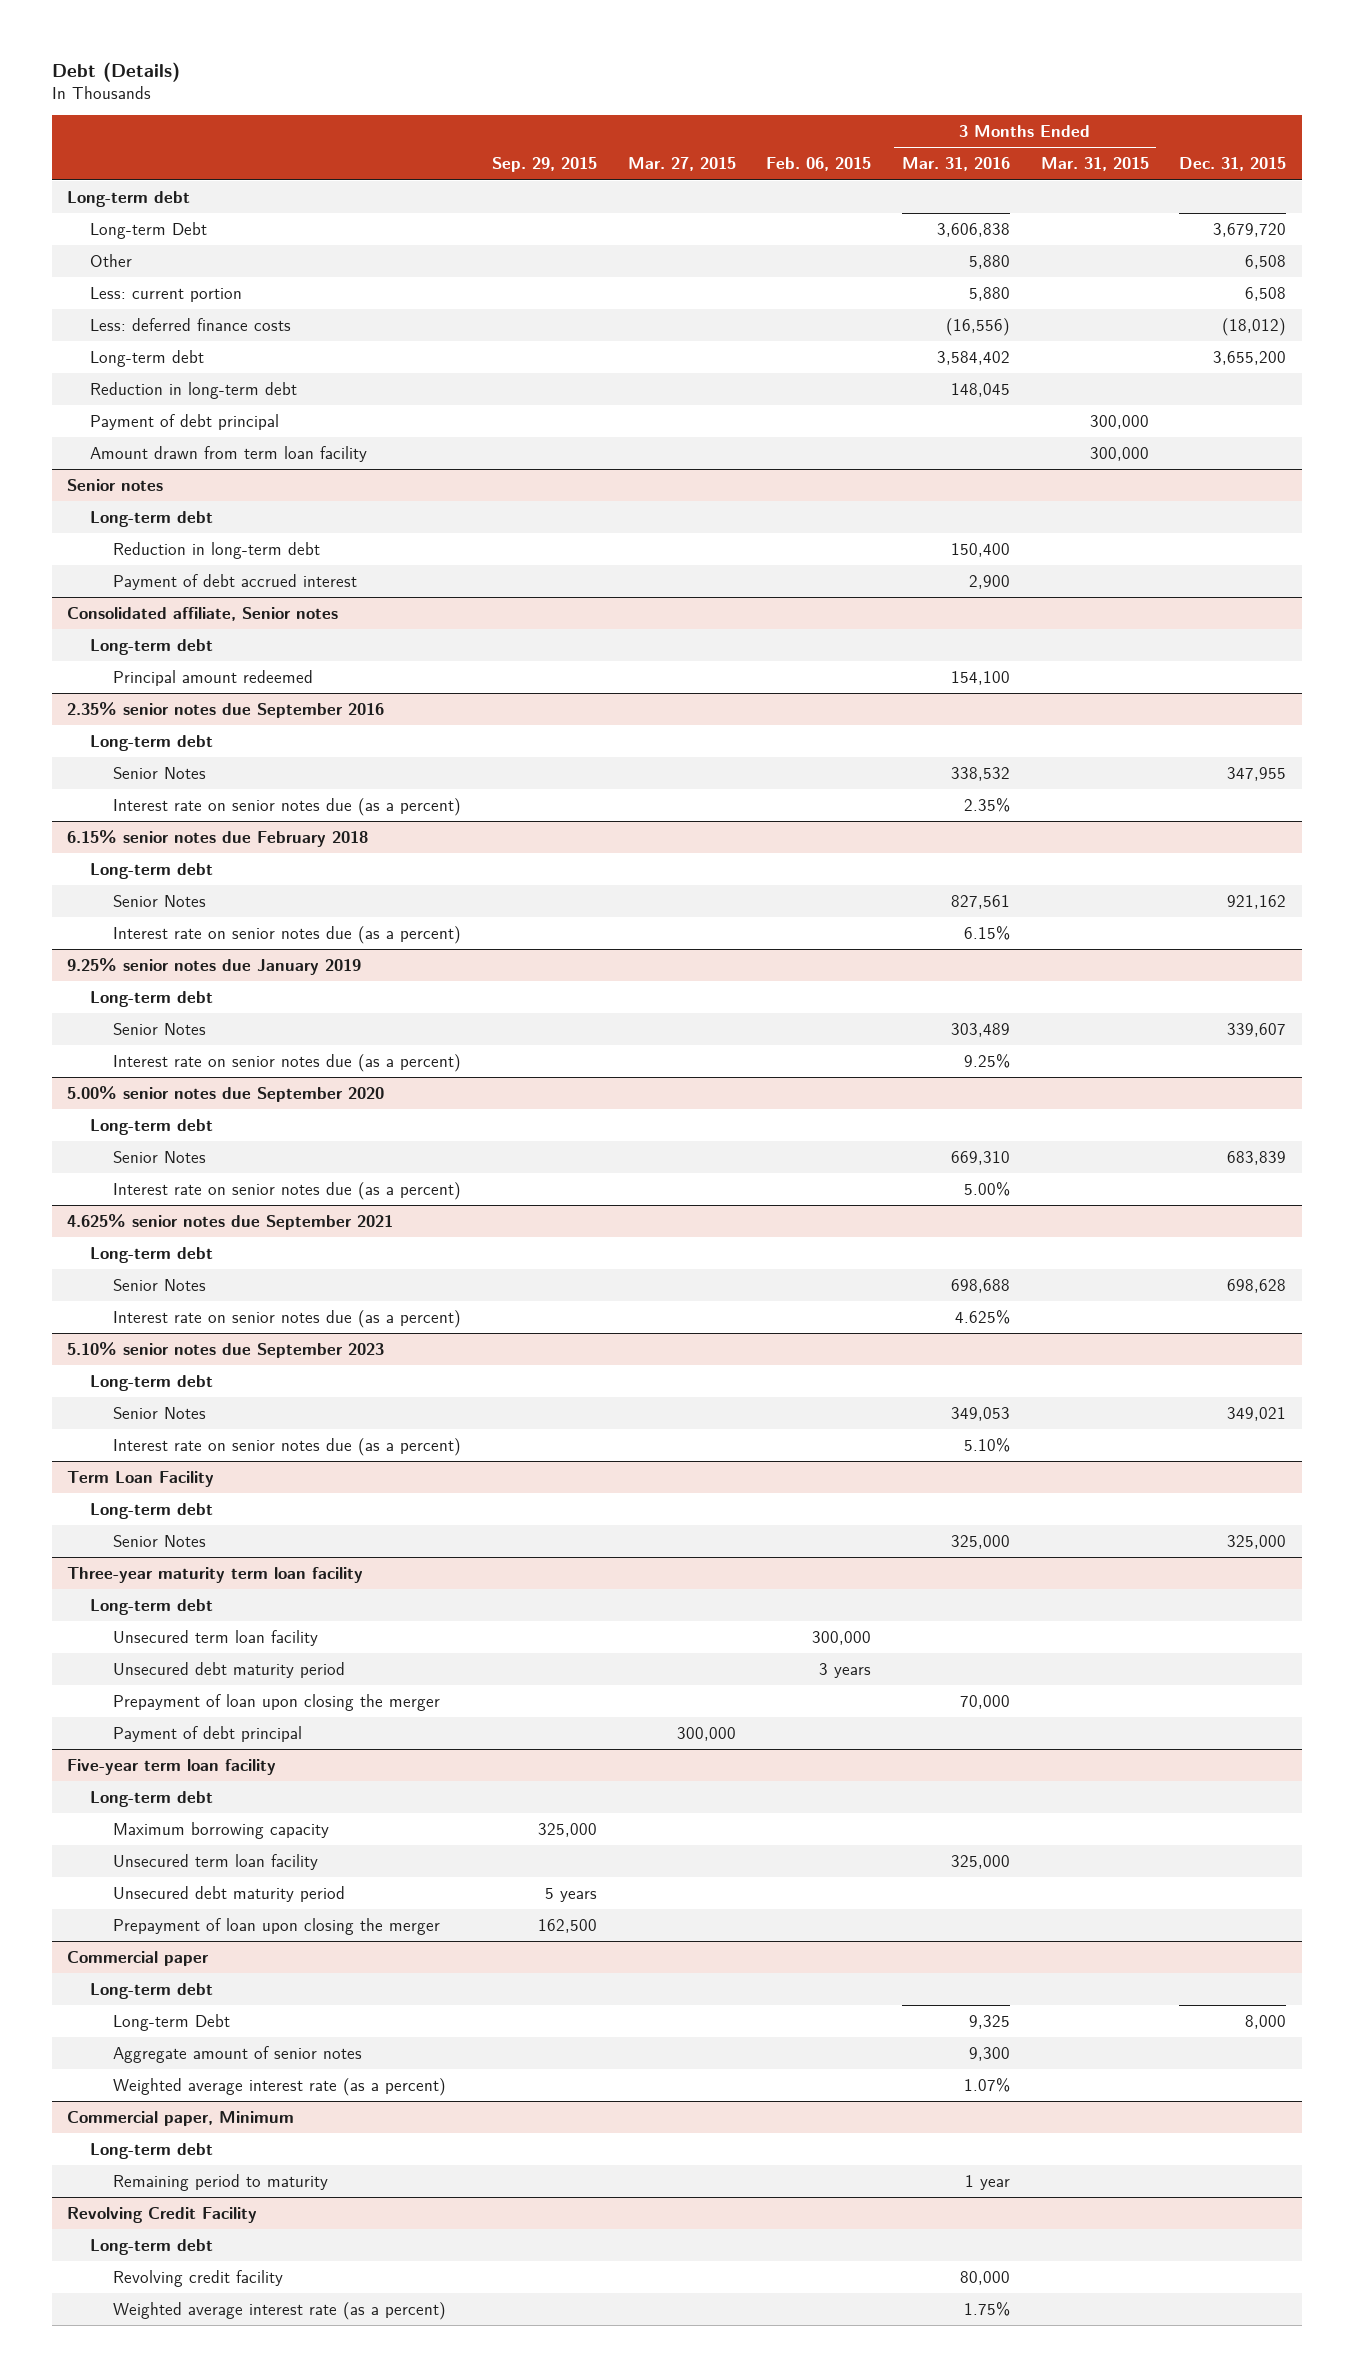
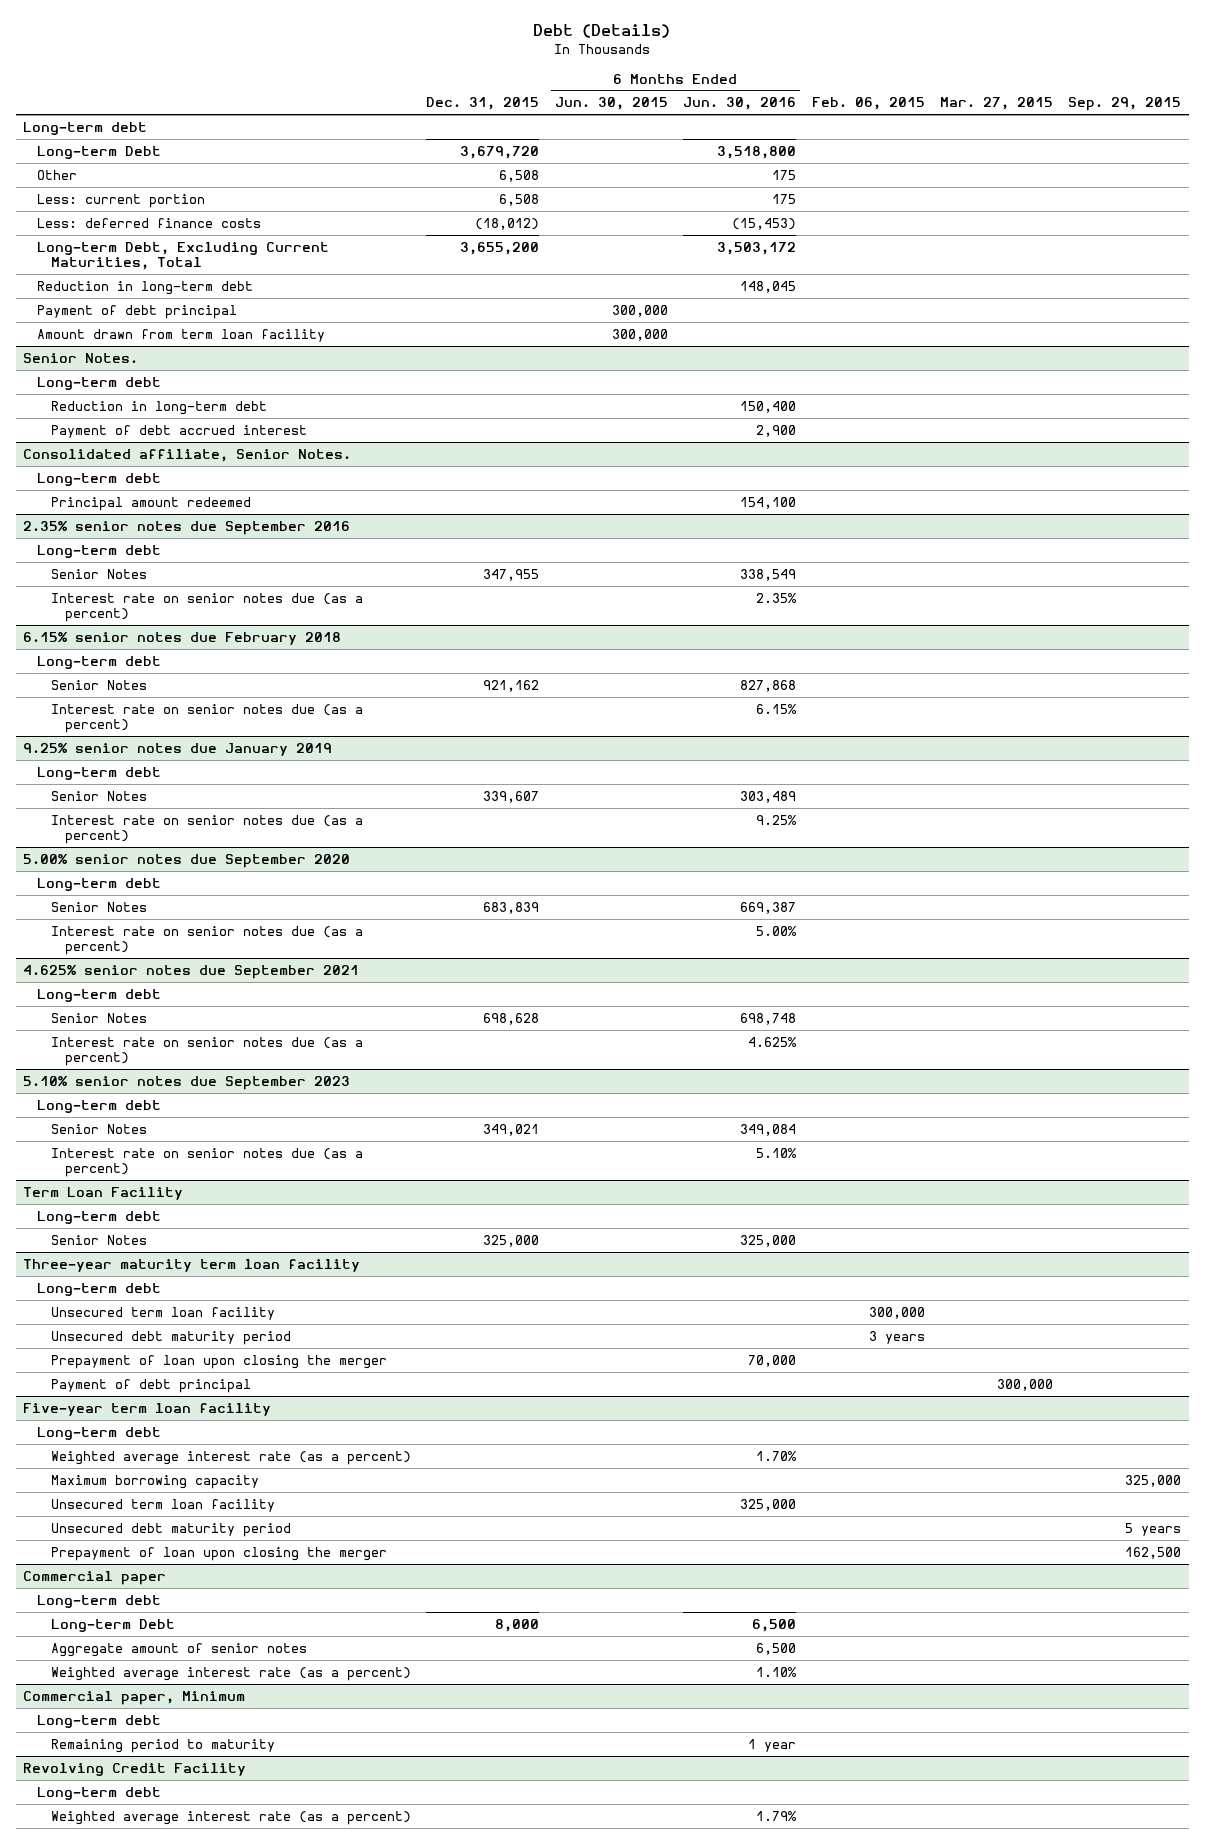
- | Sep. 29, 2015 | Mar. 27, 2015 | Feb. 06, 2015 | 3 Months Ended Mar. 31, 2016 | 3 Months Ended Mar. 31, 2015 | Dec. 31, 2015
+ | Dec. 31, 2015 | 6 Months Ended Jun. 30, 2015 | 6 Months Ended Jun. 30, 2016 | Feb. 06, 2015 | Mar. 27, 2015 | Sep. 29, 2015
- Long-term debt | | | | 3,584,402 | | 3,655,200
+ Long-term Debt, Excluding Current Maturities, Total | 3,655,200 | | 3,503,172 | | |
- Senior notes
+ Senior Notes.
- Consolidated affiliate, Senior notes
+ Consolidated affiliate, Senior Notes.
@ Five-year term loan facility
+ Weighted average interest rate (as a percent) | | | 1.70% | | |
@ Revolving Credit Facility
- Revolving credit facility | | | | 80,000 | |

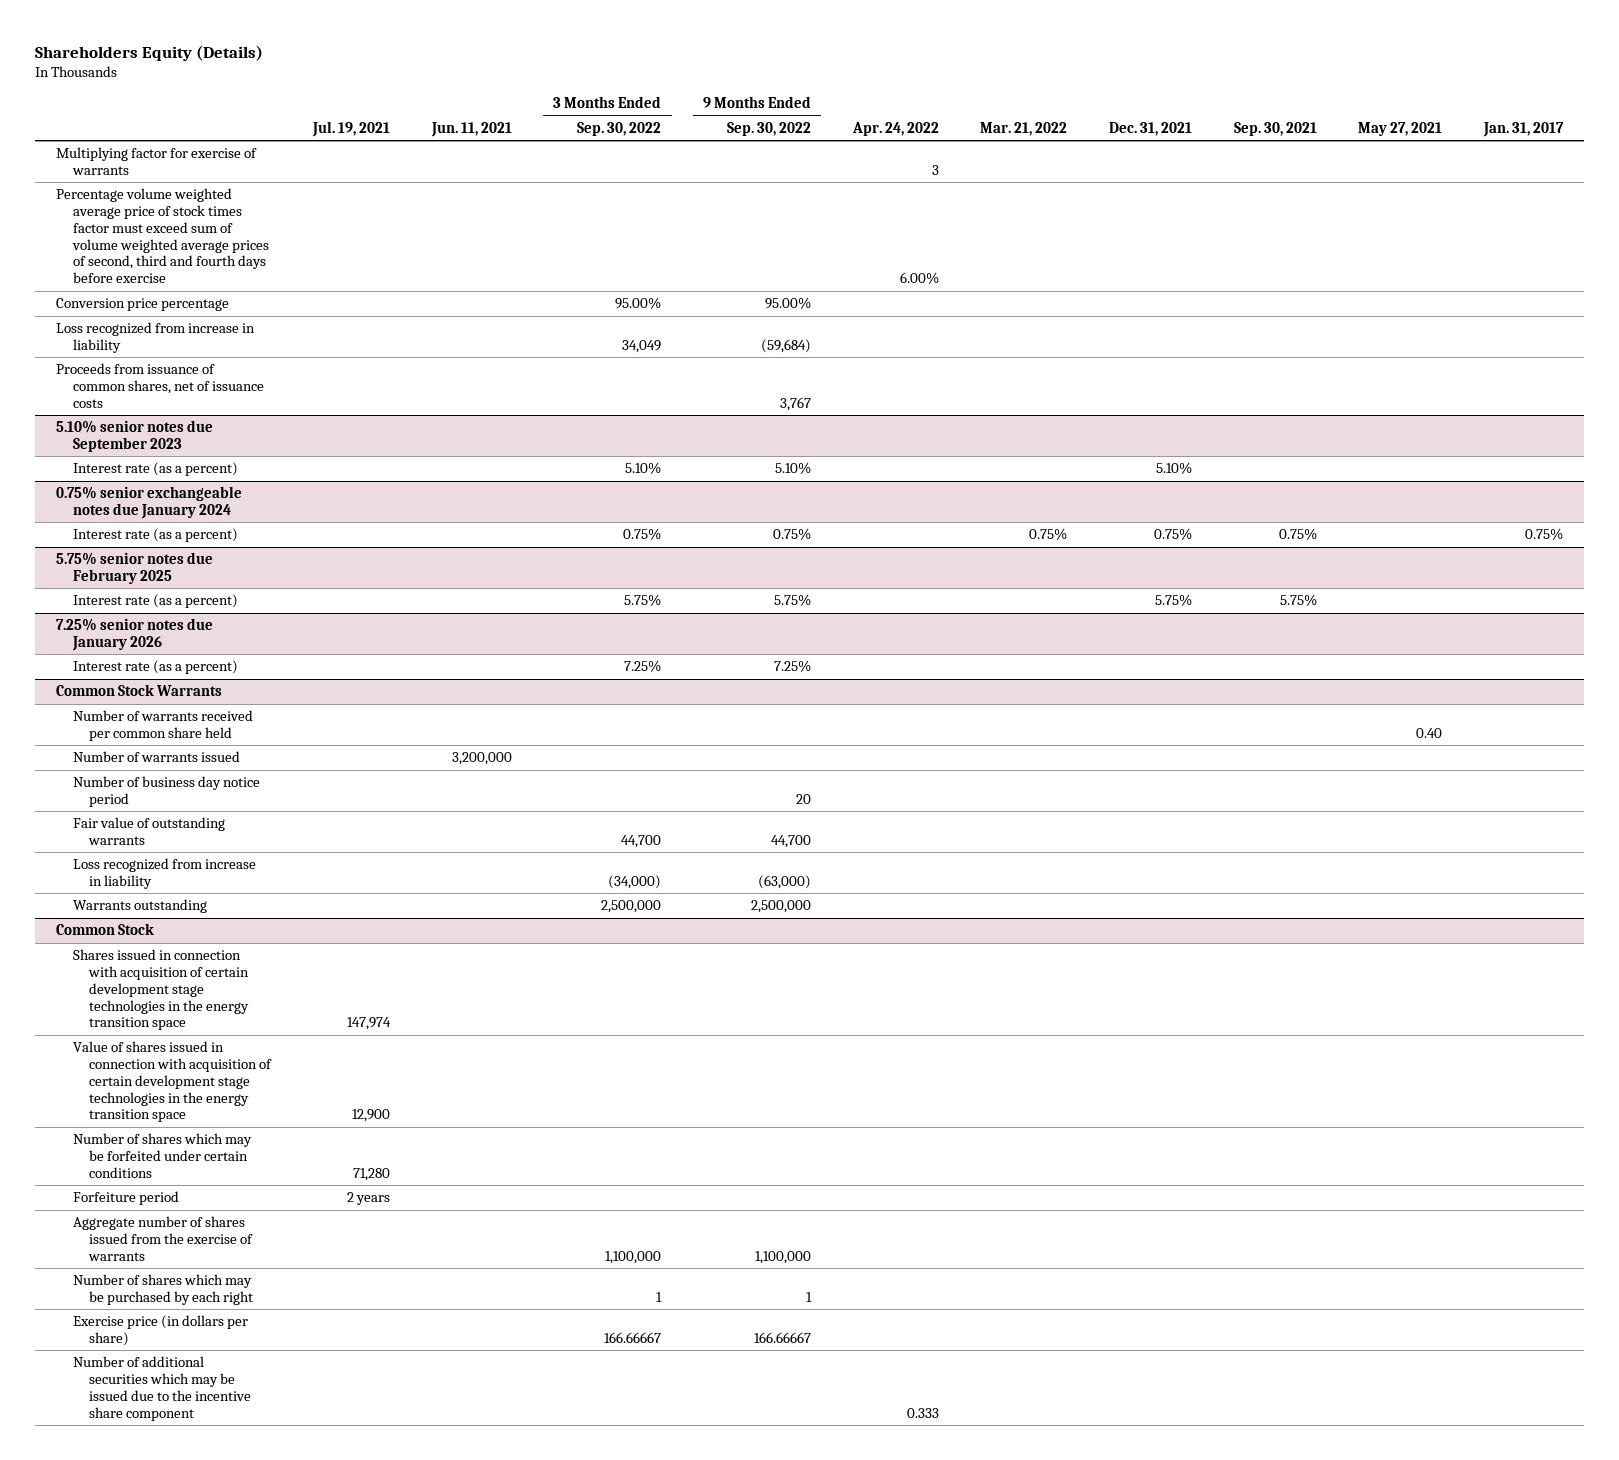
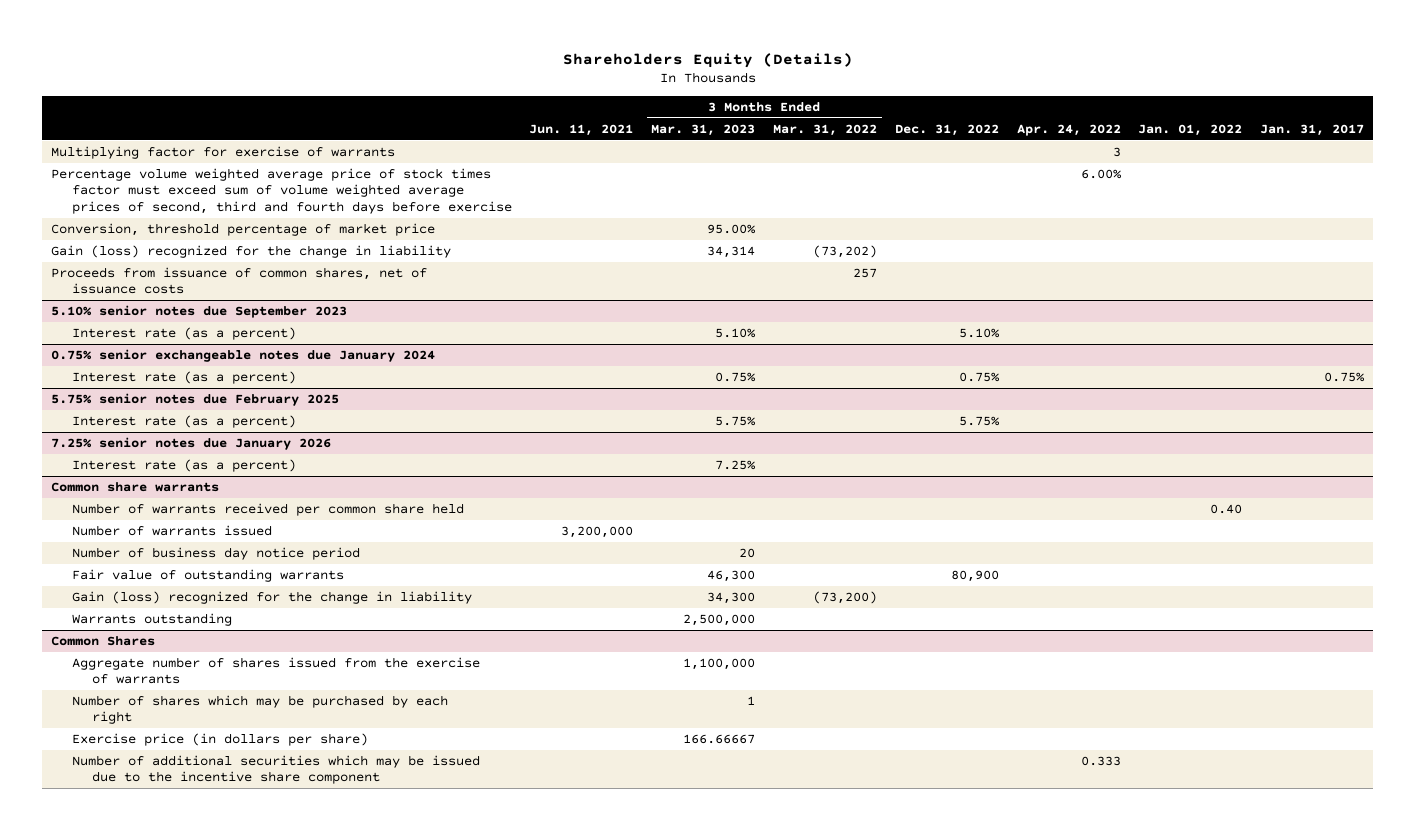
- | Jul. 19, 2021 | Jun. 11, 2021 | 3 Months Ended Sep. 30, 2022 | 9 Months Ended Sep. 30, 2022 | Apr. 24, 2022 | Mar. 21, 2022 | Dec. 31, 2021 | Sep. 30, 2021 | May 27, 2021 | Jan. 31, 2017
+ | Jun. 11, 2021 | 3 Months Ended Mar. 31, 2023 | 3 Months Ended Mar. 31, 2022 | Dec. 31, 2022 | Apr. 24, 2022 | Jan. 01, 2022 | Jan. 31, 2017
- Conversion price percentage | | | 95.00% | 95.00% | | | | | |
- Loss recognized from increase in liability | | | 34,049 | (59,684) | | | | | |
+ Conversion, threshold percentage of market price | | 95.00% | | | | |
+ Gain (loss) recognized for the change in liability | | 34,314 | (73,202) | | | |
- Common Stock Warrants
+ Common share warrants
- Loss recognized from increase in liability | | | (34,000) | (63,000) | | | | | |
+ Gain (loss) recognized for the change in liability | | 34,300 | (73,200) | | | |
- Common Stock
- Shares issued in connection with acquisition of certain development stage technologies in the energy transition space | 147,974 | | | | | | | | |
- Value of shares issued in connection with acquisition of certain development stage technologies in the energy transition space | 12,900 | | | | | | | | |
- Number of shares which may be forfeited under certain conditions | 71,280 | | | | | | | | |
- Forfeiture period | 2 years | | | | | | | | |
+ Common Shares

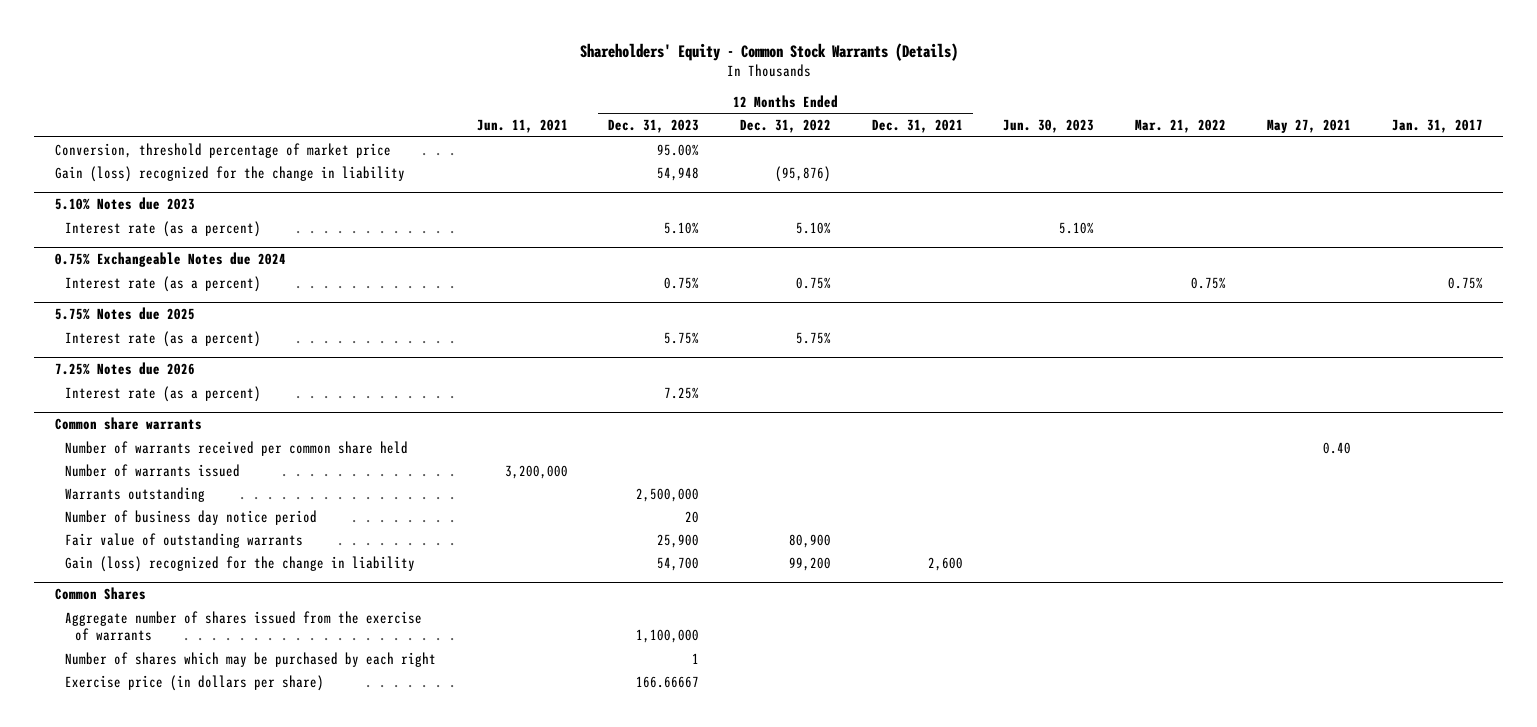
- Shareholders Equity (Details)
+ Shareholders' Equity - Common Stock Warrants (Details)
- | Jun. 11, 2021 | 3 Months Ended Mar. 31, 2023 | 3 Months Ended Mar. 31, 2022 | Dec. 31, 2022 | Apr. 24, 2022 | Jan. 01, 2022 | Jan. 31, 2017
+ | Jun. 11, 2021 | 12 Months Ended Dec. 31, 2023 | 12 Months Ended Dec. 31, 2022 | 12 Months Ended Dec. 31, 2021 | Jun. 30, 2023 | Mar. 21, 2022 | May 27, 2021 | Jan. 31, 2017
- Multiplying factor for exercise of warrants | | | | | 3 | |
- Percentage volume weighted average price of stock times factor must exceed sum of volume weighted average prices of second, third and fourth days before exercise | | | | | 6.00% | |
- Proceeds from issuance of common shares, net of issuance costs | | | 257 | | | |
- 5.10% senior notes due September 2023
+ 5.10% Notes due 2023
- 0.75% senior exchangeable notes due January 2024
+ 0.75% Exchangeable Notes due 2024
- 5.75% senior notes due February 2025
+ 5.75% Notes due 2025
- 7.25% senior notes due January 2026
+ 7.25% Notes due 2026
@ Common share warrants
moved up: Warrants outstanding | | 2,500,000 | | | | | |
@ Common Shares
- Number of additional securities which may be issued due to the incentive share component | | | | | 0.333 | |

